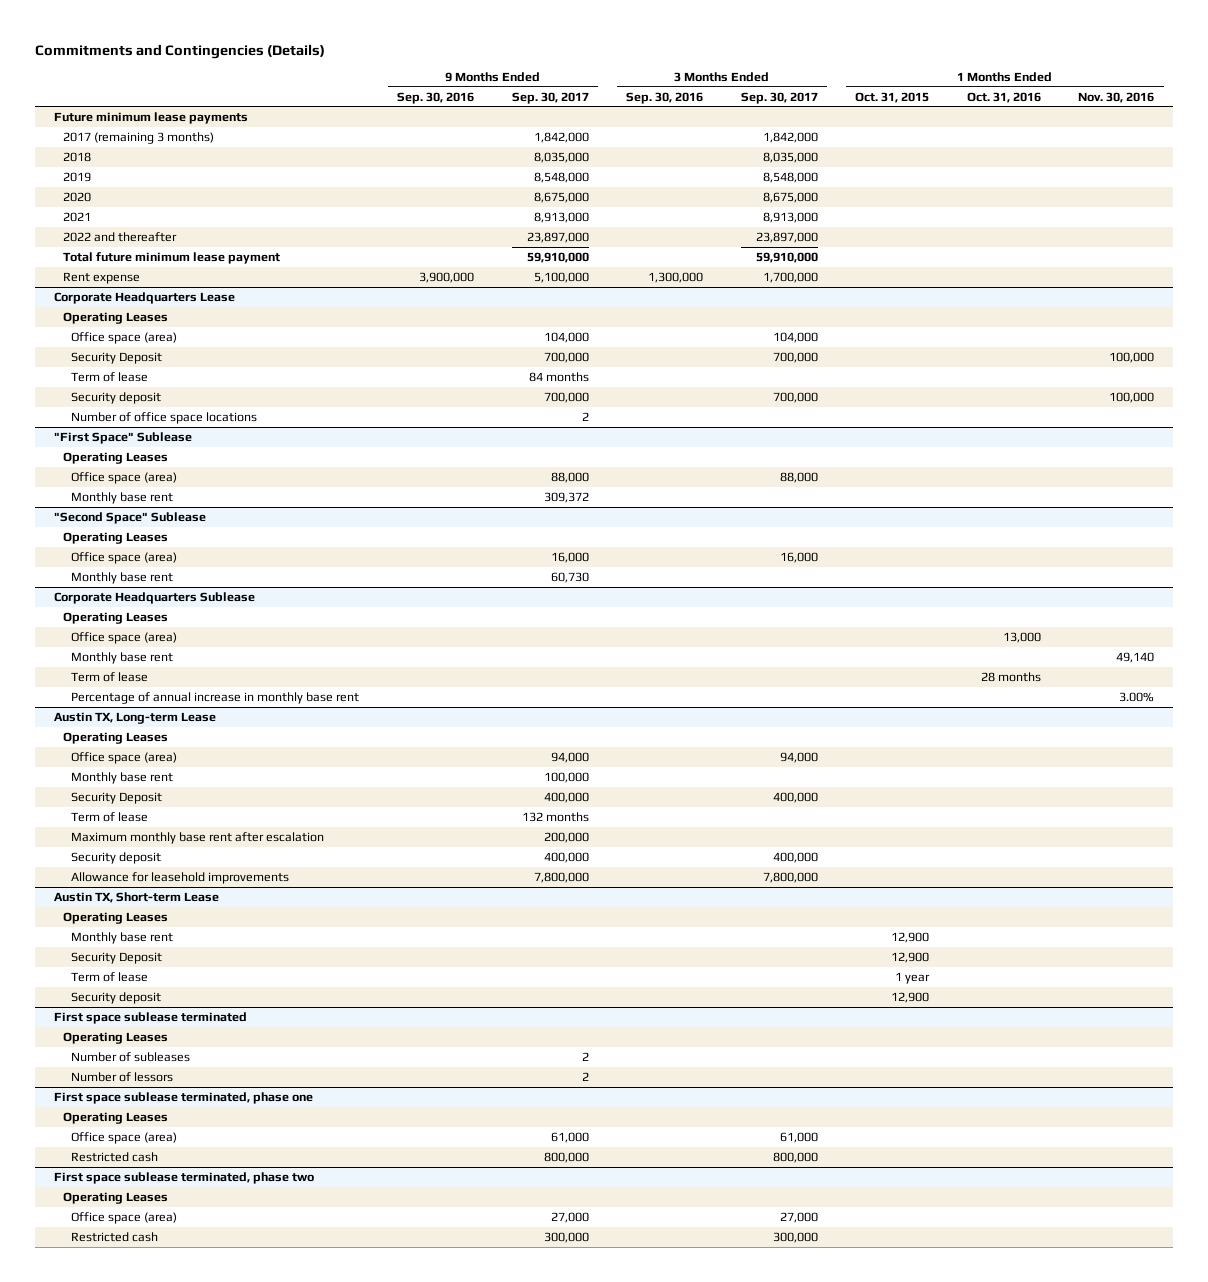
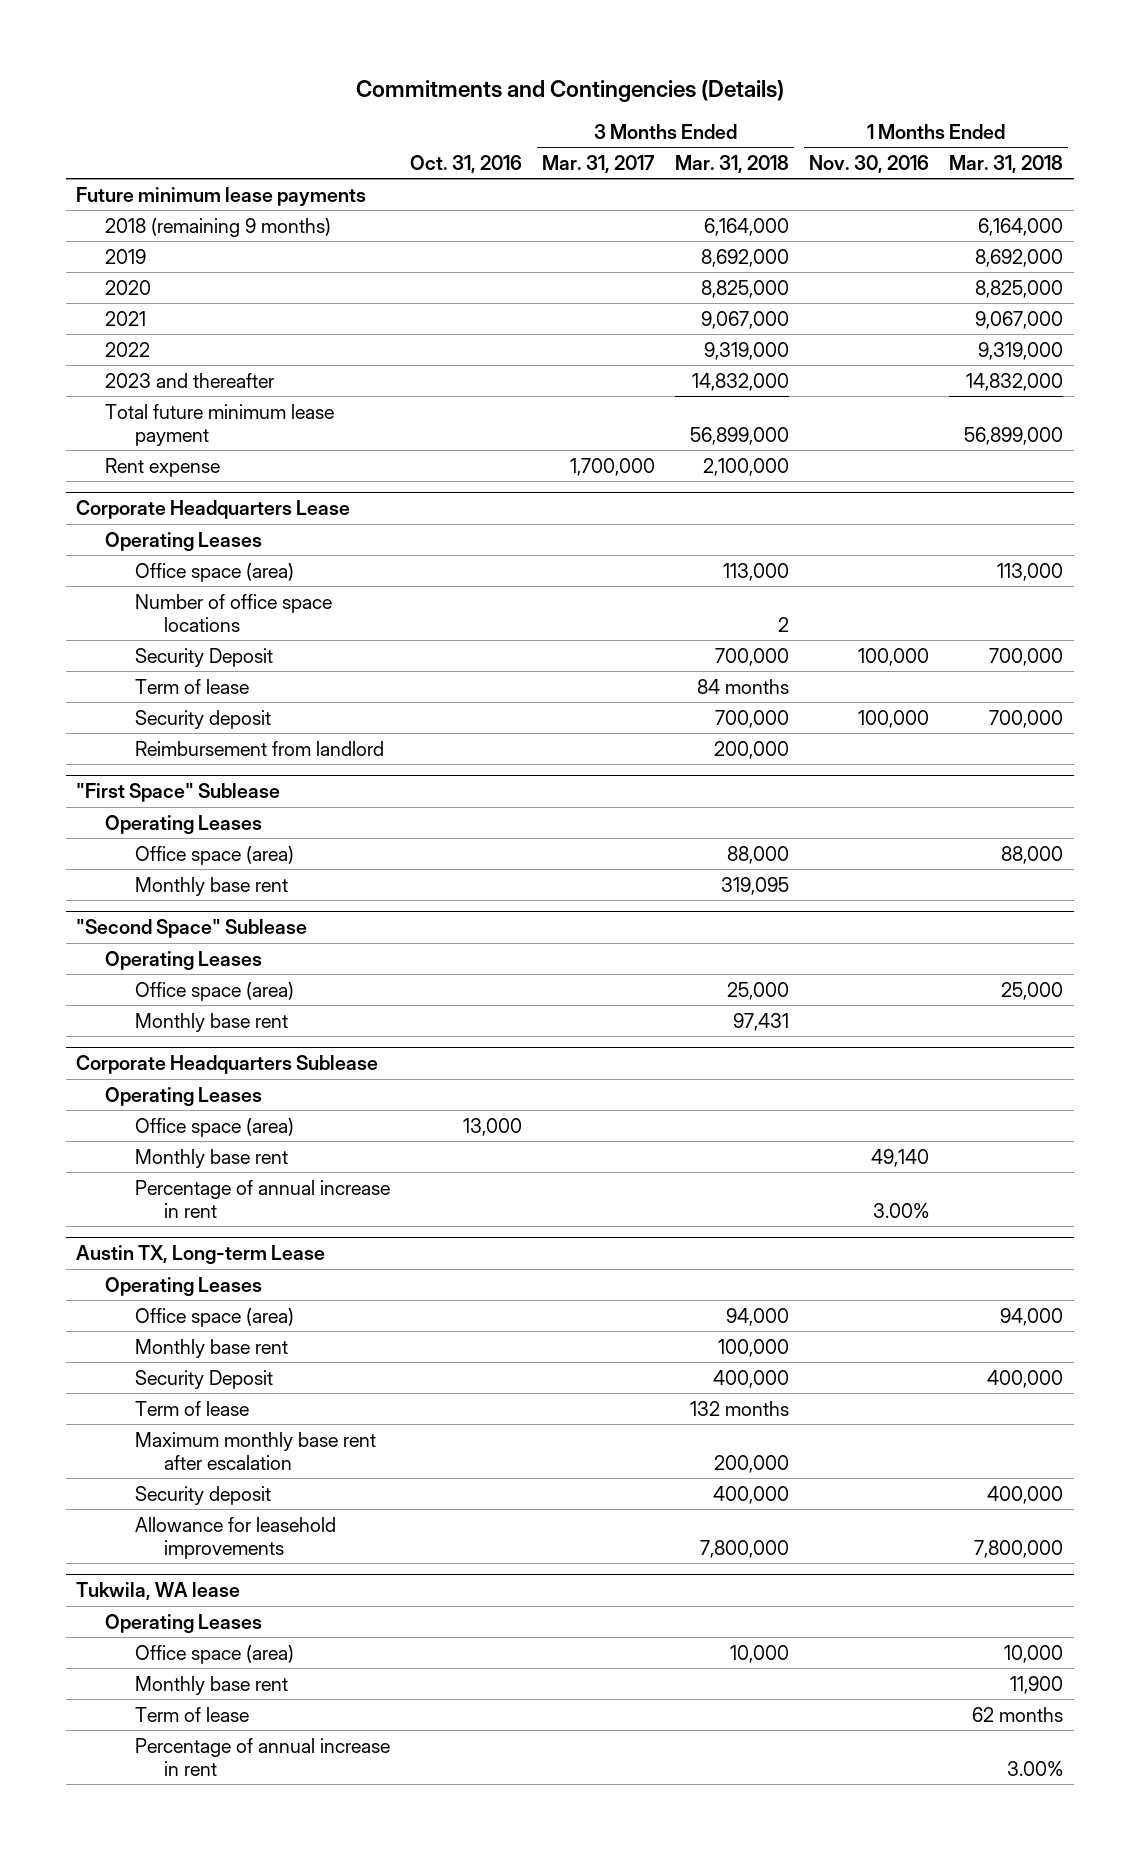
- | 9 Months Ended Sep. 30, 2016 | 9 Months Ended Sep. 30, 2017 | 3 Months Ended Sep. 30, 2016 | 3 Months Ended Sep. 30, 2017 | 1 Months Ended Oct. 31, 2015 | 1 Months Ended Oct. 31, 2016 | 1 Months Ended Nov. 30, 2016
+ | Oct. 31, 2016 | 3 Months Ended Mar. 31, 2017 | 3 Months Ended Mar. 31, 2018 | 1 Months Ended Nov. 30, 2016 | 1 Months Ended Mar. 31, 2018
- 2017 (remaining 3 months) | | 1,842,000 | | 1,842,000 | | |
- 2018 | | 8,035,000 | | 8,035,000 | | |
+ 2018 (remaining 9 months) | | | 6,164,000 | | 6,164,000
- 2022 and thereafter | | 23,897,000 | | 23,897,000 | | |
+ 2022 | | | 9,319,000 | | 9,319,000
+ 2023 and thereafter | | | 14,832,000 | | 14,832,000
@ Corporate Headquarters Lease
moved up: Number of office space locations | | | 2 | |
+ Reimbursement from landlord | | | 200,000 | |
@ Corporate Headquarters Sublease
- Term of lease | | | | | | 28 months |
- Percentage of annual increase in monthly base rent | | | | | | | 3.00%
+ Percentage of annual increase in rent | | | | 3.00% |
- Austin TX, Short-term Lease
- Operating Leases
- Monthly base rent | | | | | 12,900 | |
- Security Deposit | | | | | 12,900 | |
- Term of lease | | | | | 1 year | |
- Security deposit | | | | | 12,900 | |
- First space sublease terminated
- Operating Leases
- Number of subleases | | 2 | | | | |
- Number of lessors | | 2 | | | | |
- First space sublease terminated, phase one
- Operating Leases
- Office space (area) | | 61,000 | | 61,000 | | |
- Restricted cash | | 800,000 | | 800,000 | | |
- First space sublease terminated, phase two
- Operating Leases
- Office space (area) | | 27,000 | | 27,000 | | |
- Restricted cash | | 300,000 | | 300,000 | | |
+ Tukwila, WA lease
+ Operating Leases
+ Office space (area) | | | 10,000 | | 10,000
+ Monthly base rent | | | | | 11,900
+ Term of lease | | | | | 62 months
+ Percentage of annual increase in rent | | | | | 3.00%

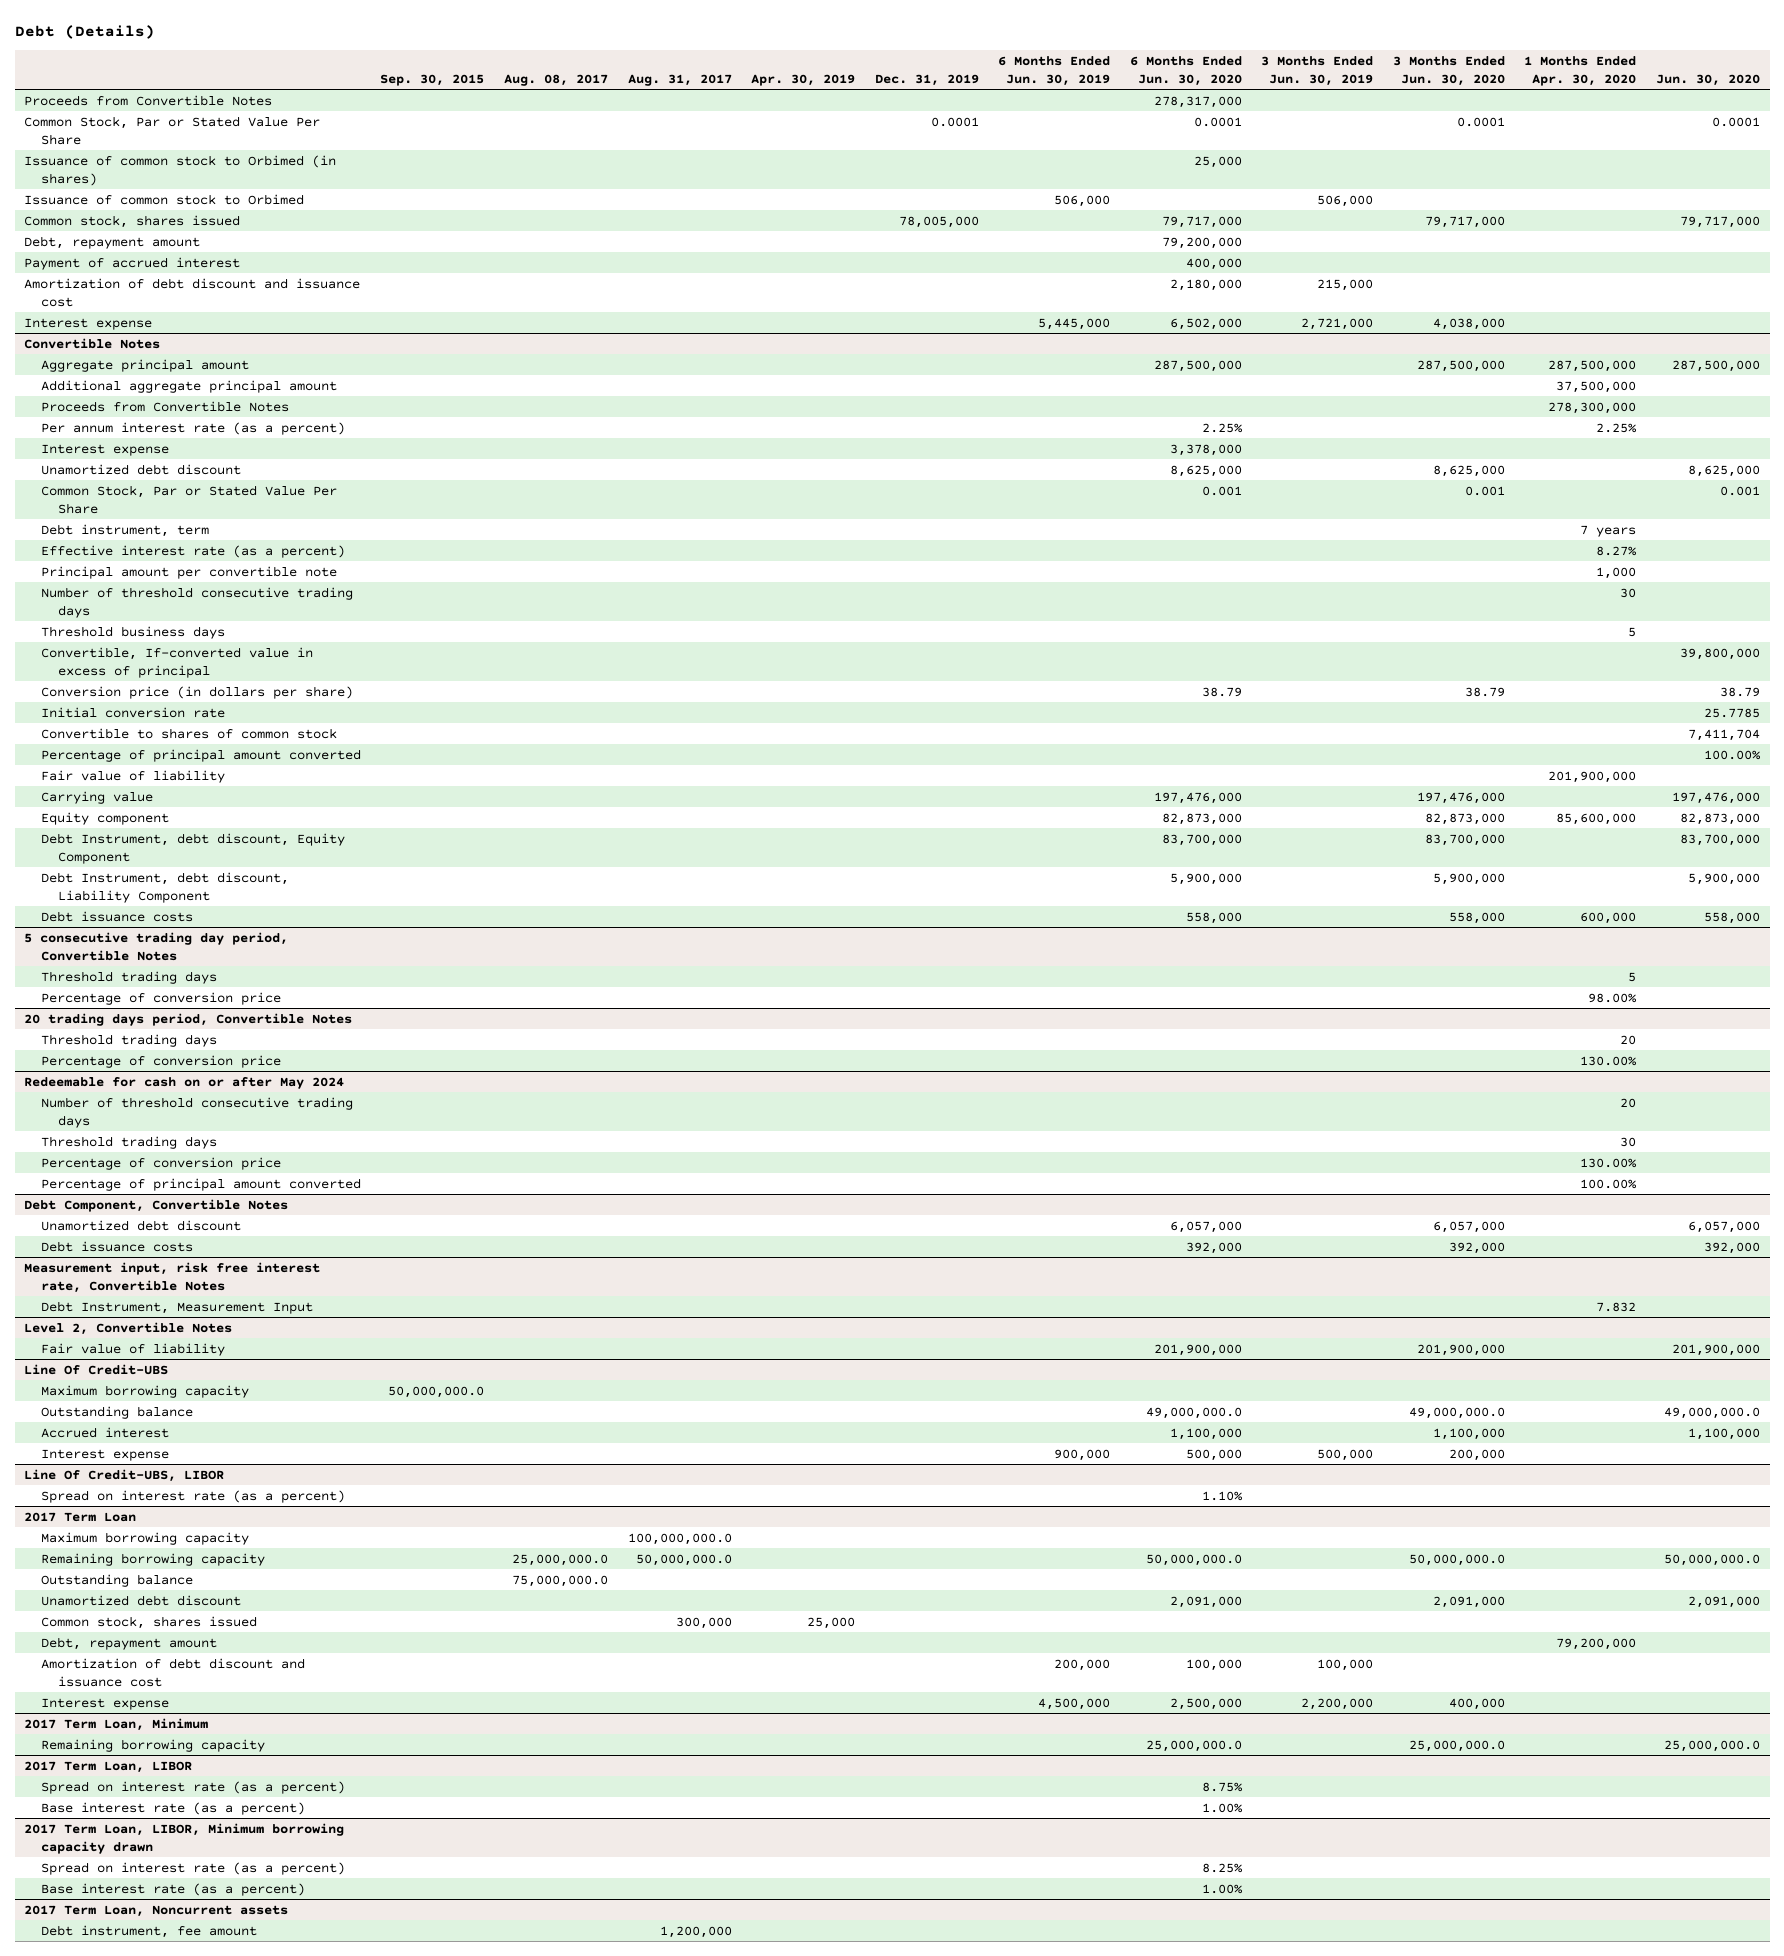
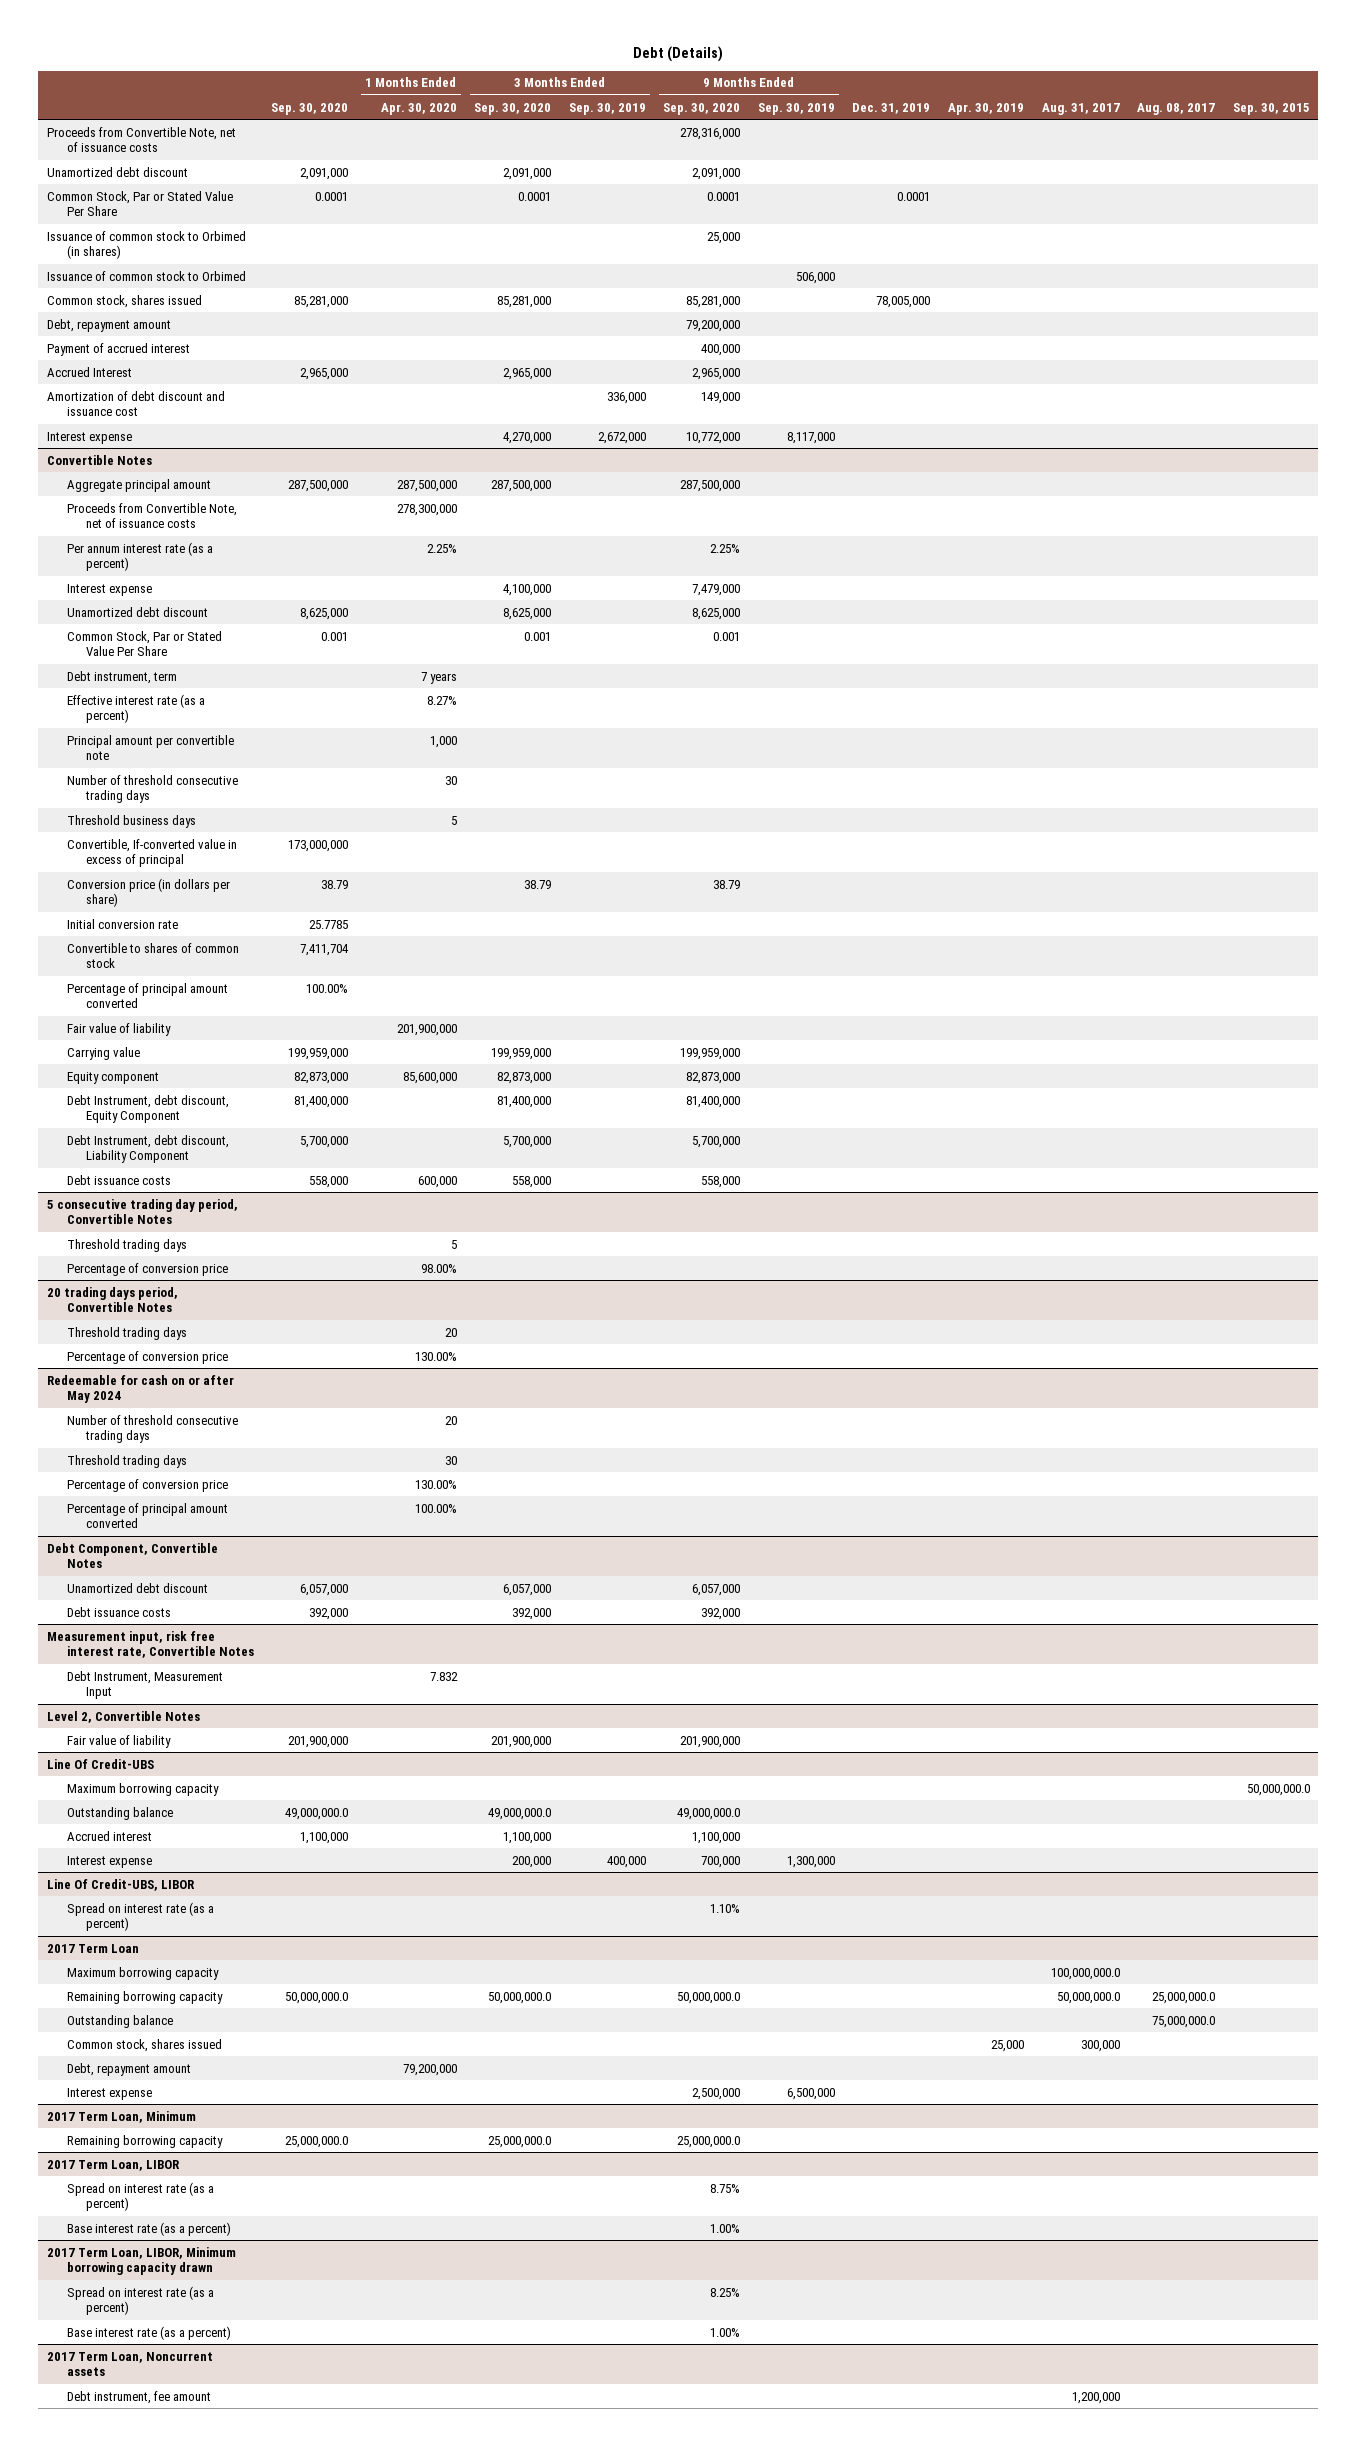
- | Sep. 30, 2015 | Aug. 08, 2017 | Aug. 31, 2017 | Apr. 30, 2019 | Dec. 31, 2019 | 6 Months Ended Jun. 30, 2019 | 6 Months Ended Jun. 30, 2020 | 3 Months Ended Jun. 30, 2019 | 3 Months Ended Jun. 30, 2020 | 1 Months Ended Apr. 30, 2020 | Jun. 30, 2020
+ | Sep. 30, 2020 | 1 Months Ended Apr. 30, 2020 | 3 Months Ended Sep. 30, 2020 | 3 Months Ended Sep. 30, 2019 | 9 Months Ended Sep. 30, 2020 | 9 Months Ended Sep. 30, 2019 | Dec. 31, 2019 | Apr. 30, 2019 | Aug. 31, 2017 | Aug. 08, 2017 | Sep. 30, 2015
- Proceeds from Convertible Notes | | | | | | | 278,317,000 | | | |
+ Proceeds from Convertible Note, net of issuance costs | | | | | 278,316,000 | | | | | |
+ Unamortized debt discount | 2,091,000 | | 2,091,000 | | 2,091,000 | | | | | |
+ Accrued Interest | 2,965,000 | | 2,965,000 | | 2,965,000 | | | | | |
@ Convertible Notes
- Additional aggregate principal amount | | | | | | | | | | 37,500,000 |
- Proceeds from Convertible Notes | | | | | | | | | | 278,300,000 |
+ Proceeds from Convertible Note, net of issuance costs | | 278,300,000 | | | | | | | | |
@ 2017 Term Loan
- Unamortized debt discount | | | | | | | 2,091,000 | | 2,091,000 | | 2,091,000
- Amortization of debt discount and issuance cost | | | | | | 200,000 | 100,000 | 100,000 | | |

